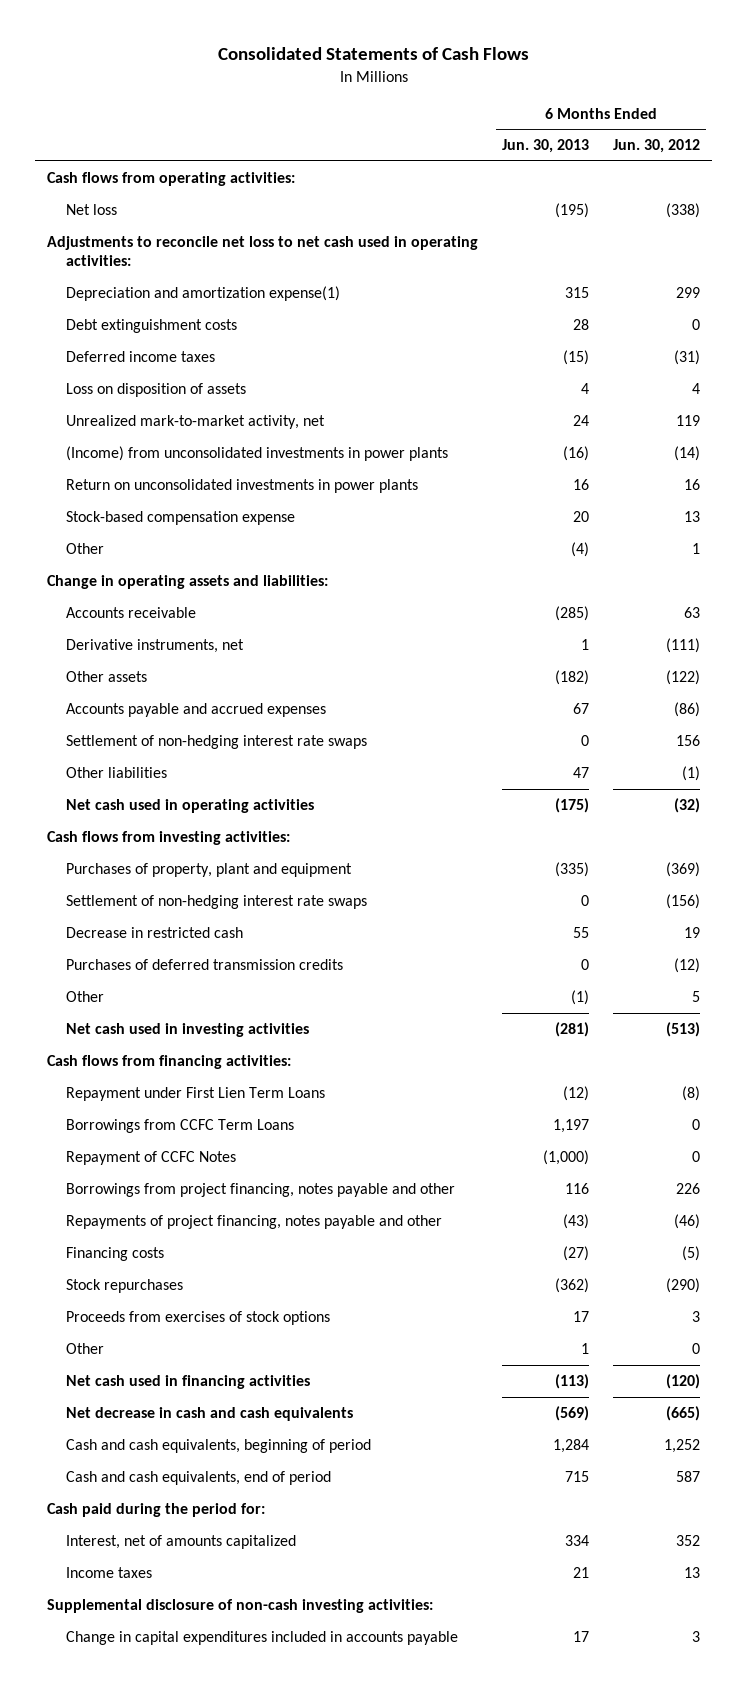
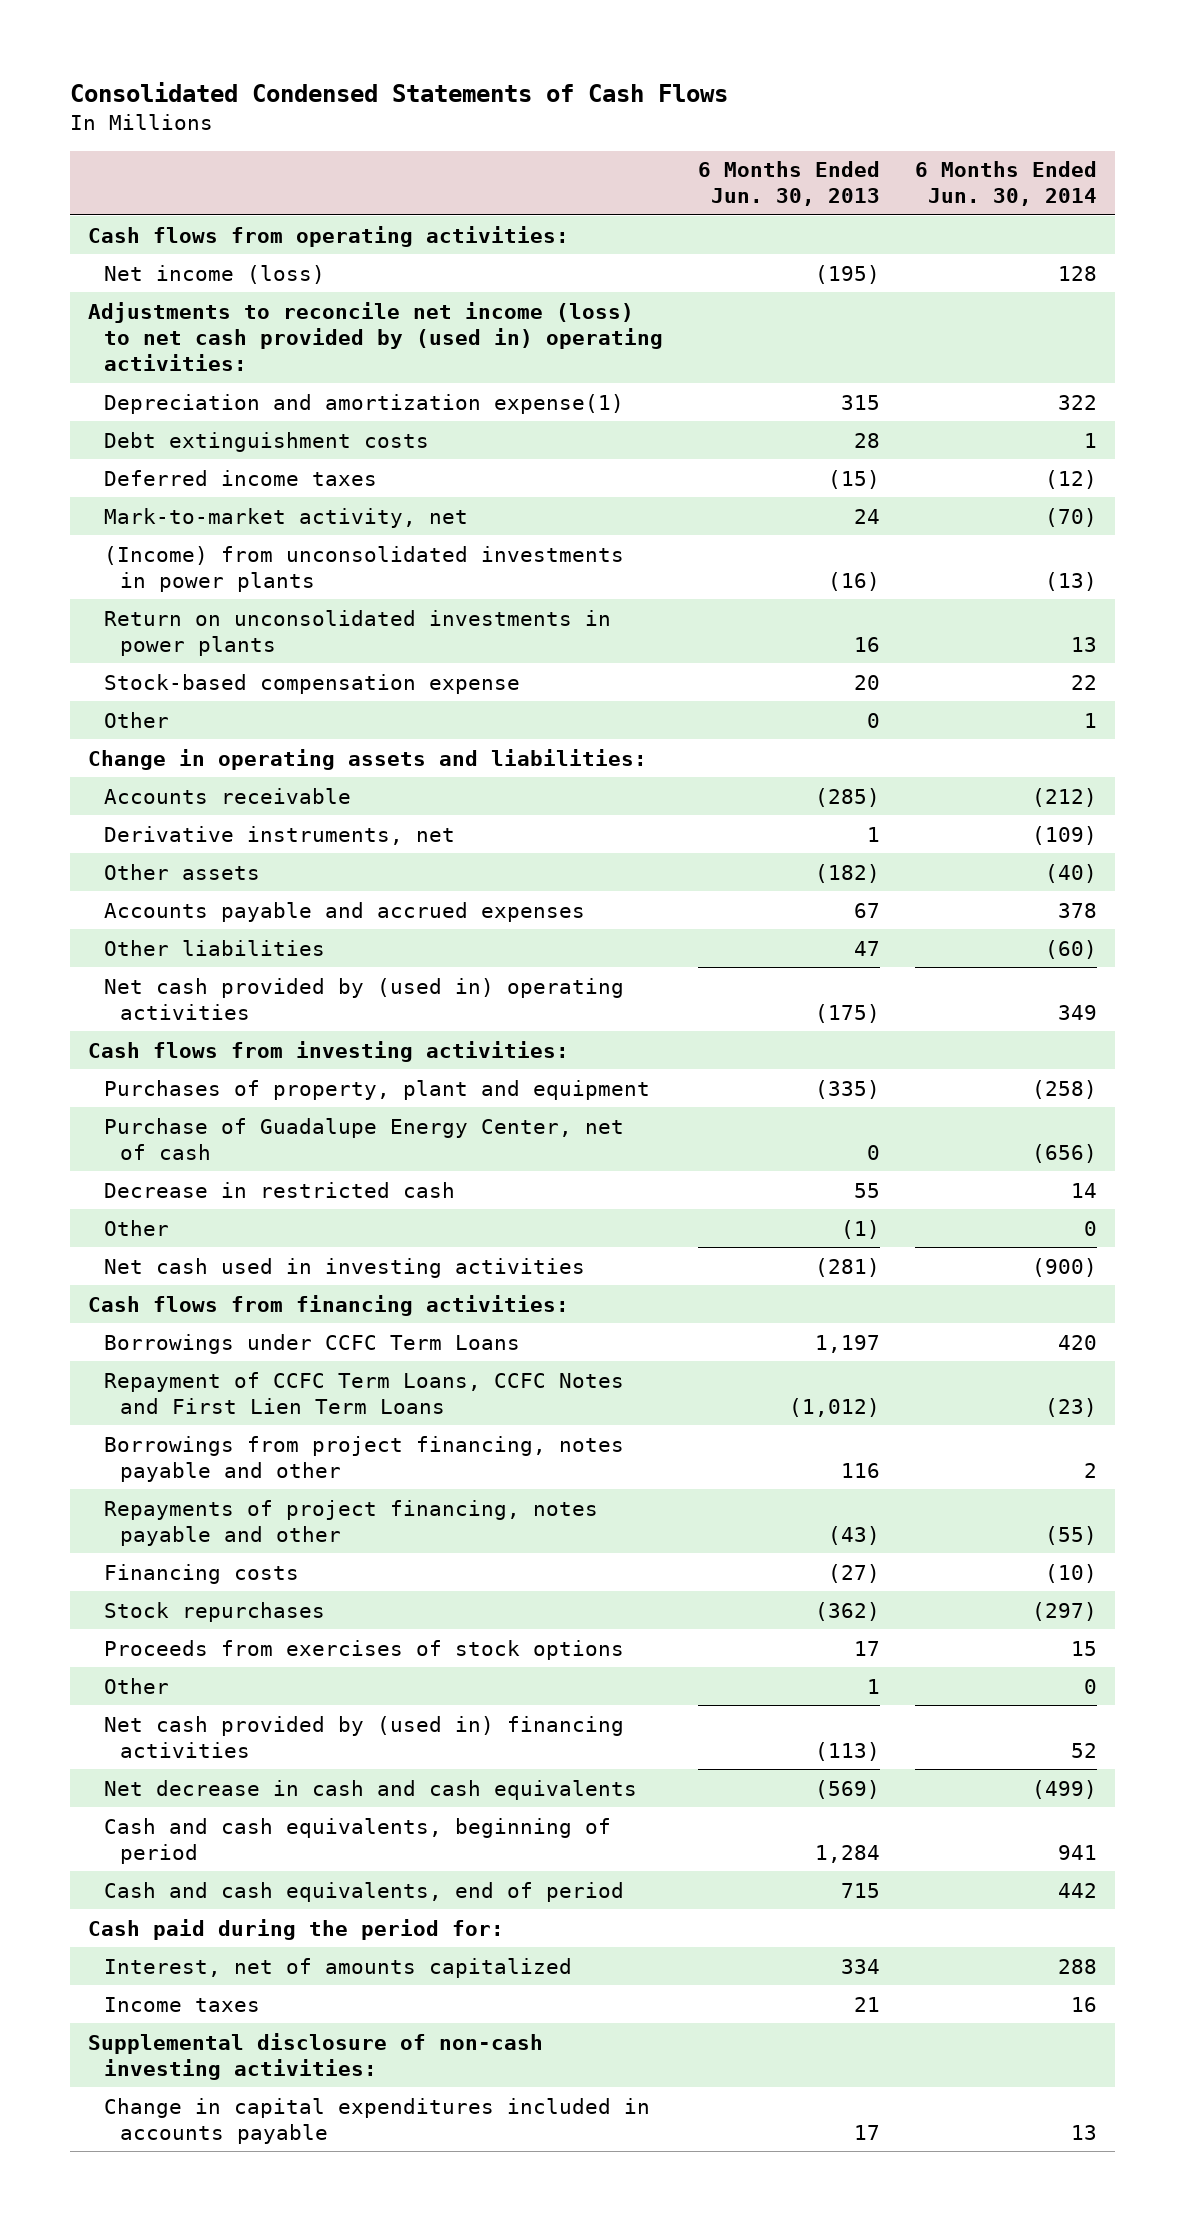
- Consolidated Statements of Cash Flows
+ Consolidated Condensed Statements of Cash Flows
- | 6 Months Ended Jun. 30, 2013 | 6 Months Ended Jun. 30, 2012
+ | 6 Months Ended Jun. 30, 2013 | 6 Months Ended Jun. 30, 2014
- Net loss | (195) | (338)
- Adjustments to reconcile net loss to net cash used in operating activities:
+ Net income (loss) | (195) | 128
+ Adjustments to reconcile net income (loss) to net cash provided by (used in) operating activities:
- Loss on disposition of assets | 4 | 4
- Unrealized mark-to-market activity, net | 24 | 119
+ Mark-to-market activity, net | 24 | (70)
- Other | (4) | 1
+ Other | 0 | 1
- Settlement of non-hedging interest rate swaps | 0 | 156
- Net cash used in operating activities | (175) | (32)
+ Net cash provided by (used in) operating activities | (175) | 349
- Settlement of non-hedging interest rate swaps | 0 | (156)
+ Purchase of Guadalupe Energy Center, net of cash | 0 | (656)
- Purchases of deferred transmission credits | 0 | (12)
- Repayment under First Lien Term Loans | (12) | (8)
- Borrowings from CCFC Term Loans | 1,197 | 0
- Repayment of CCFC Notes | (1,000) | 0
+ Borrowings under CCFC Term Loans | 1,197 | 420
+ Repayment of CCFC Term Loans, CCFC Notes and First Lien Term Loans | (1,012) | (23)
- Net cash used in financing activities | (113) | (120)
+ Net cash provided by (used in) financing activities | (113) | 52

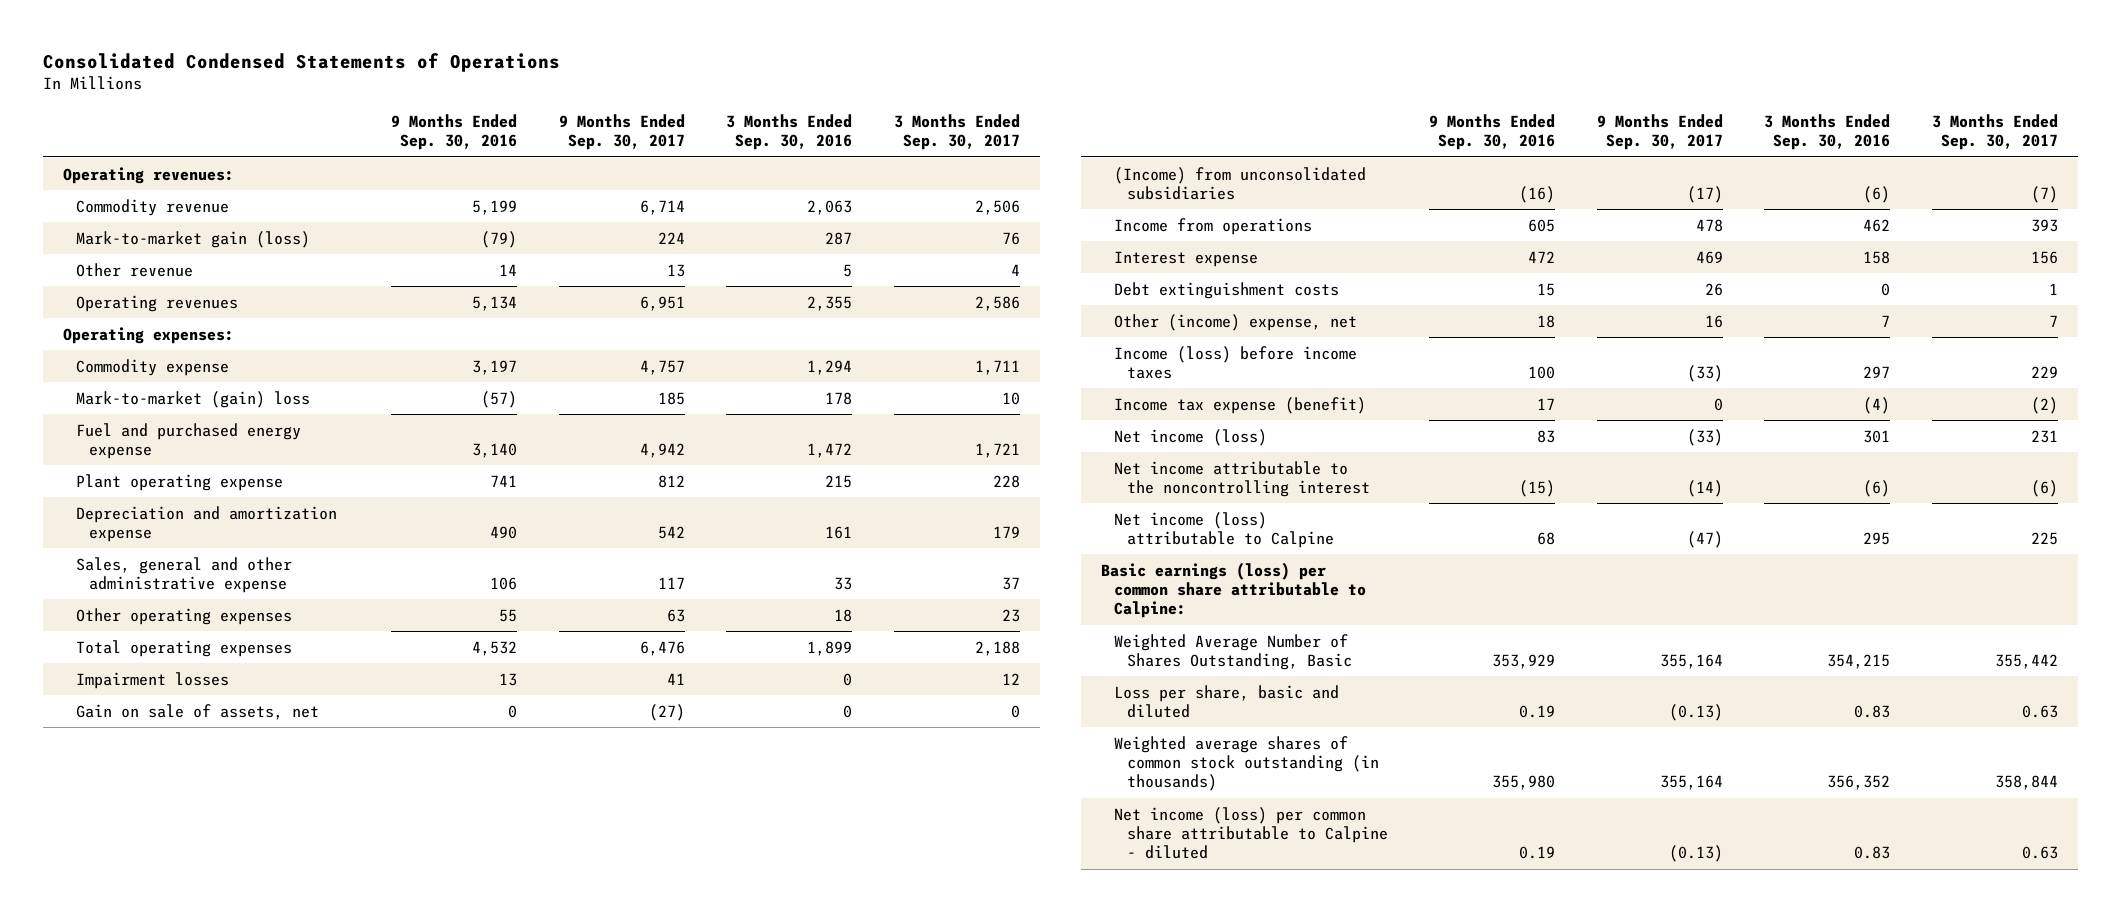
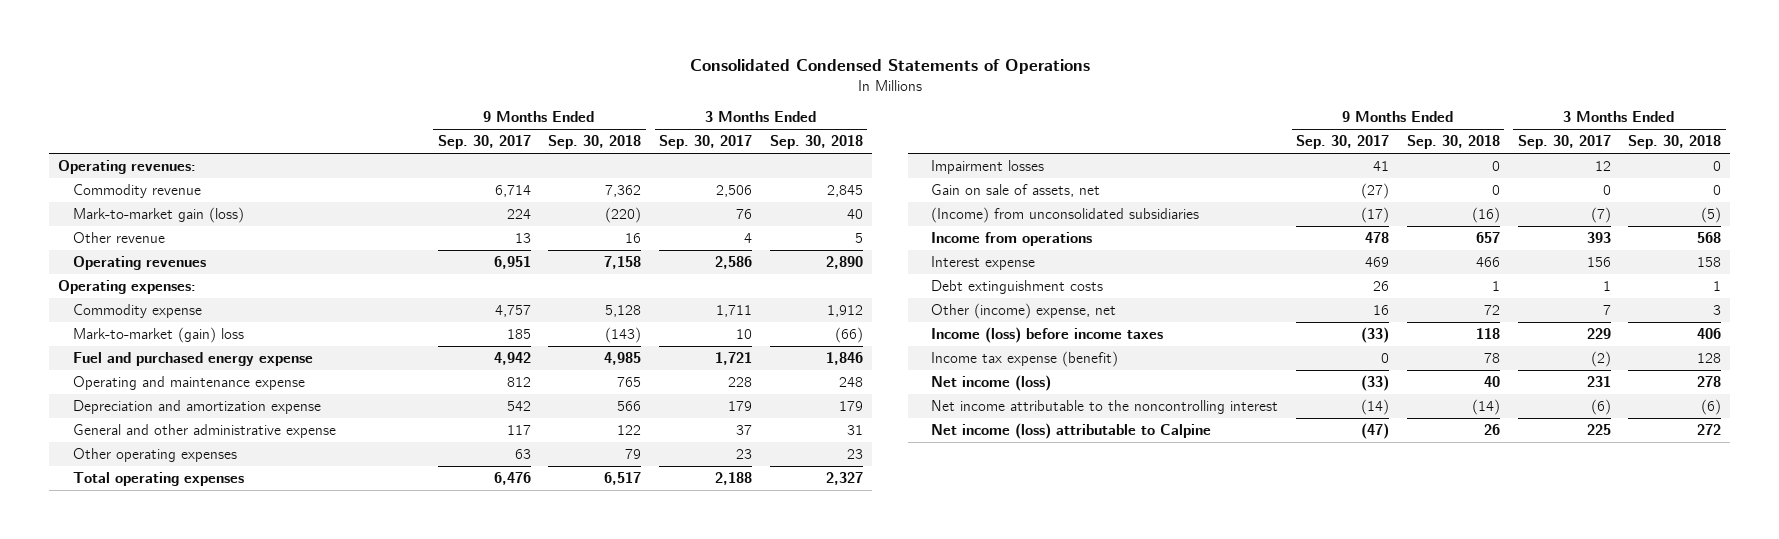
- | 9 Months Ended Sep. 30, 2016 | 9 Months Ended Sep. 30, 2017 | 3 Months Ended Sep. 30, 2016 | 3 Months Ended Sep. 30, 2017
+ | 9 Months Ended Sep. 30, 2017 | 9 Months Ended Sep. 30, 2018 | 3 Months Ended Sep. 30, 2017 | 3 Months Ended Sep. 30, 2018
- Plant operating expense | 741 | 812 | 215 | 228
+ Operating and maintenance expense | 812 | 765 | 228 | 248
- Sales, general and other administrative expense | 106 | 117 | 33 | 37
+ General and other administrative expense | 117 | 122 | 37 | 31
- Basic earnings (loss) per common share attributable to Calpine:
- Weighted Average Number of Shares Outstanding, Basic | 353,929 | 355,164 | 354,215 | 355,442
- Loss per share, basic and diluted | 0.19 | (0.13) | 0.83 | 0.63
- Weighted average shares of common stock outstanding (in thousands) | 355,980 | 355,164 | 356,352 | 358,844
- Net income (loss) per common share attributable to Calpine - diluted | 0.19 | (0.13) | 0.83 | 0.63

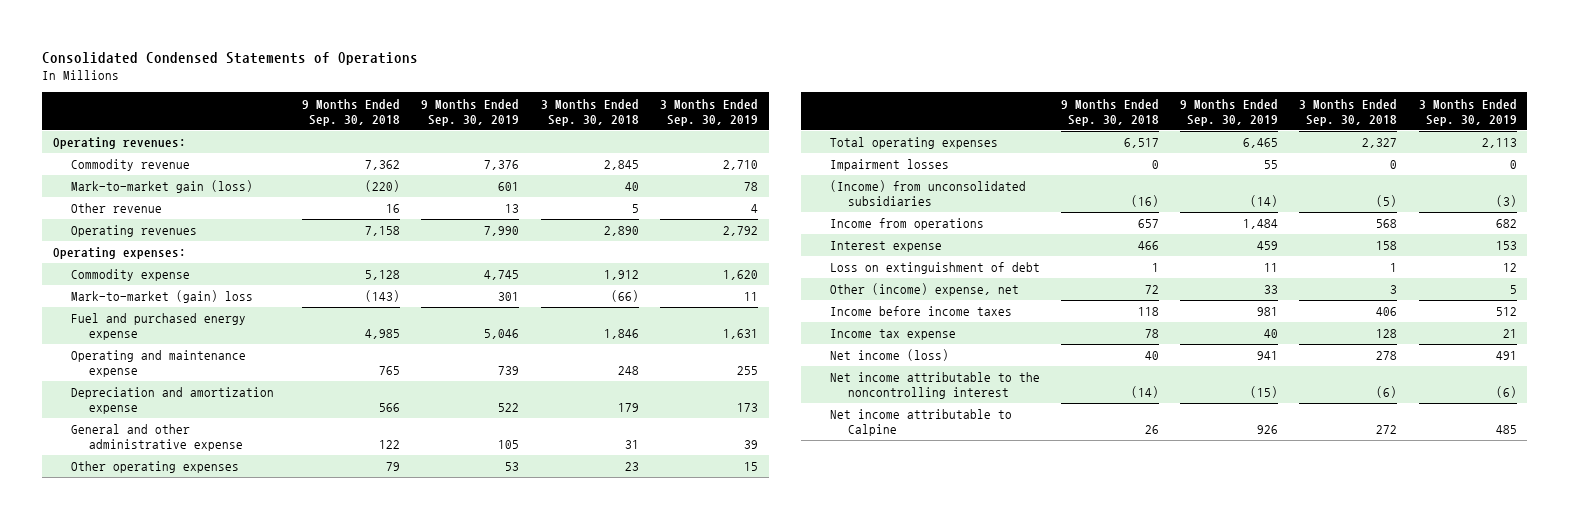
- | 9 Months Ended Sep. 30, 2017 | 9 Months Ended Sep. 30, 2018 | 3 Months Ended Sep. 30, 2017 | 3 Months Ended Sep. 30, 2018
+ | 9 Months Ended Sep. 30, 2018 | 9 Months Ended Sep. 30, 2019 | 3 Months Ended Sep. 30, 2018 | 3 Months Ended Sep. 30, 2019
- Gain on sale of assets, net | (27) | 0 | 0 | 0
- Debt extinguishment costs | 26 | 1 | 1 | 1
+ Loss on extinguishment of debt | 1 | 11 | 1 | 12
- Income (loss) before income taxes | (33) | 118 | 229 | 406
- Income tax expense (benefit) | 0 | 78 | (2) | 128
+ Income before income taxes | 118 | 981 | 406 | 512
+ Income tax expense | 78 | 40 | 128 | 21
- Net income (loss) attributable to Calpine | (47) | 26 | 225 | 272
+ Net income attributable to Calpine | 26 | 926 | 272 | 485

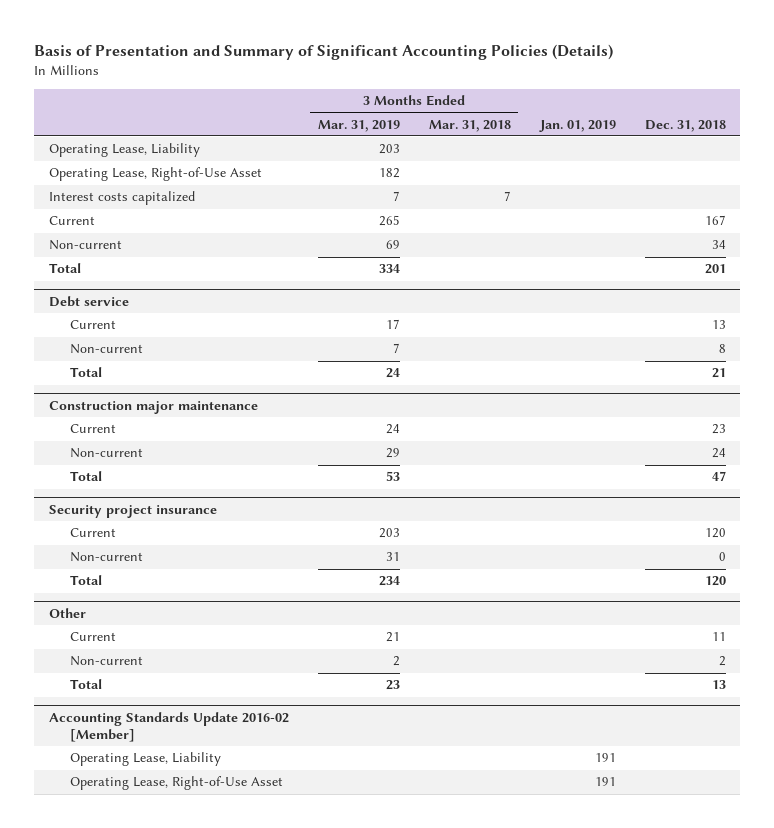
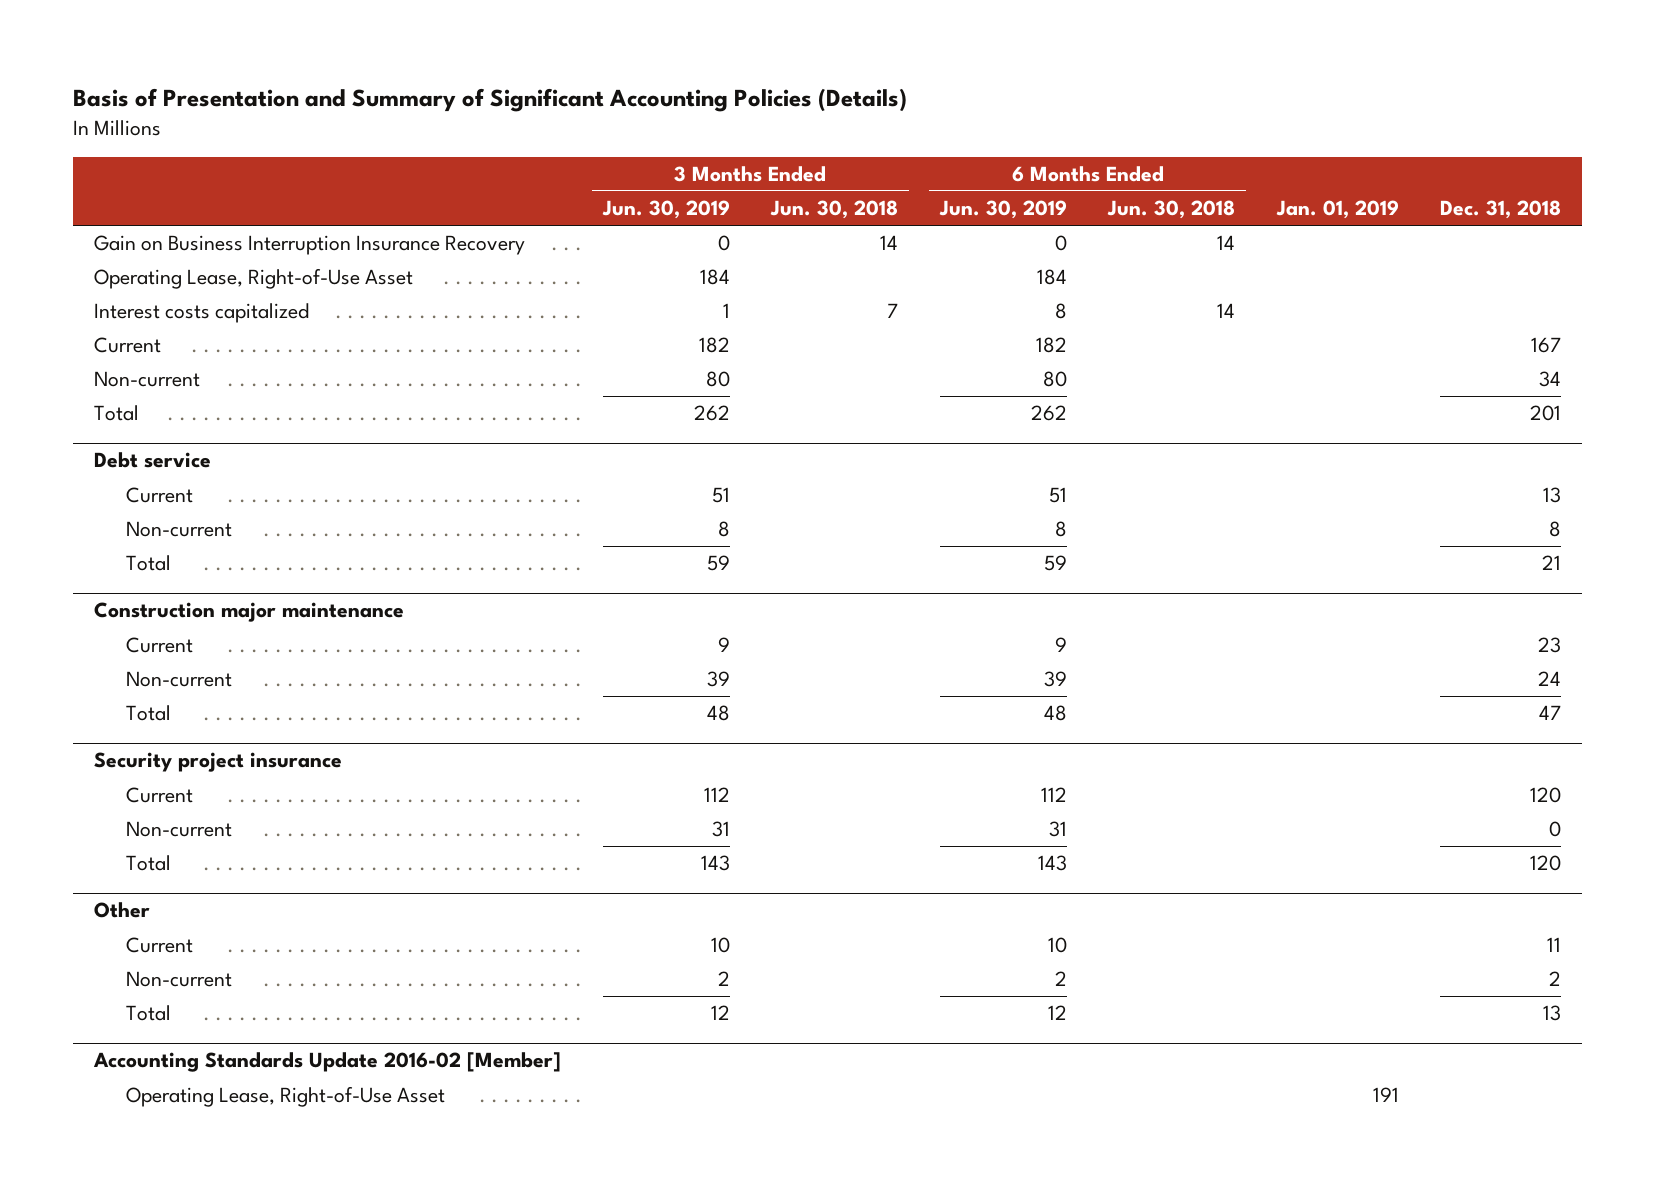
- | 3 Months Ended Mar. 31, 2019 | 3 Months Ended Mar. 31, 2018 | Jan. 01, 2019 | Dec. 31, 2018
+ | 3 Months Ended Jun. 30, 2019 | 3 Months Ended Jun. 30, 2018 | 6 Months Ended Jun. 30, 2019 | 6 Months Ended Jun. 30, 2018 | Jan. 01, 2019 | Dec. 31, 2018
- Operating Lease, Liability | 203 | | |
+ Gain on Business Interruption Insurance Recovery | 0 | 14 | 0 | 14 | |
@ Accounting Standards Update 2016-02 [Member]
- Operating Lease, Liability | | | 191 |

